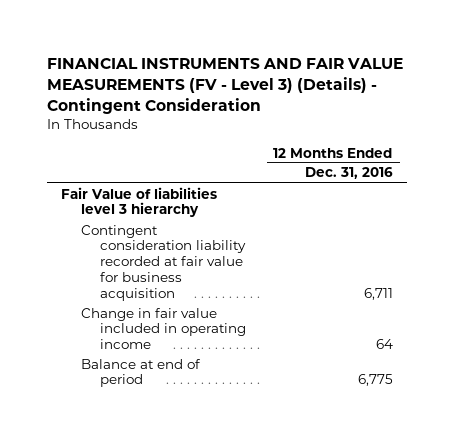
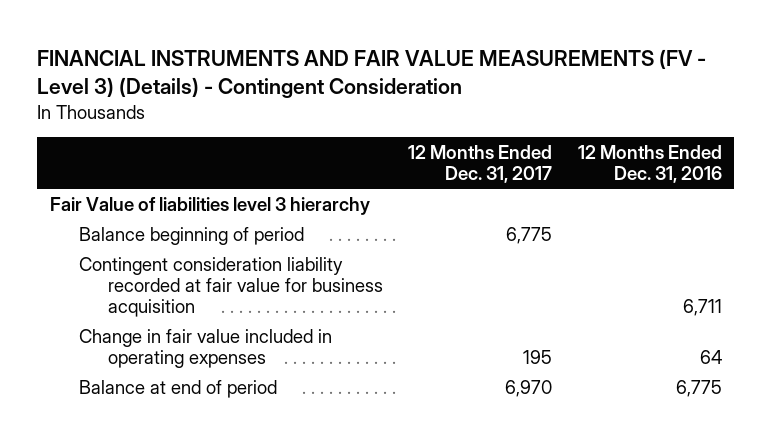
- | 12 Months Ended Dec. 31, 2016
+ | 12 Months Ended Dec. 31, 2017 | 12 Months Ended Dec. 31, 2016
+ Balance beginning of period | 6,775 |
- Change in fair value included in operating income | 64
+ Change in fair value included in operating expenses | 195 | 64

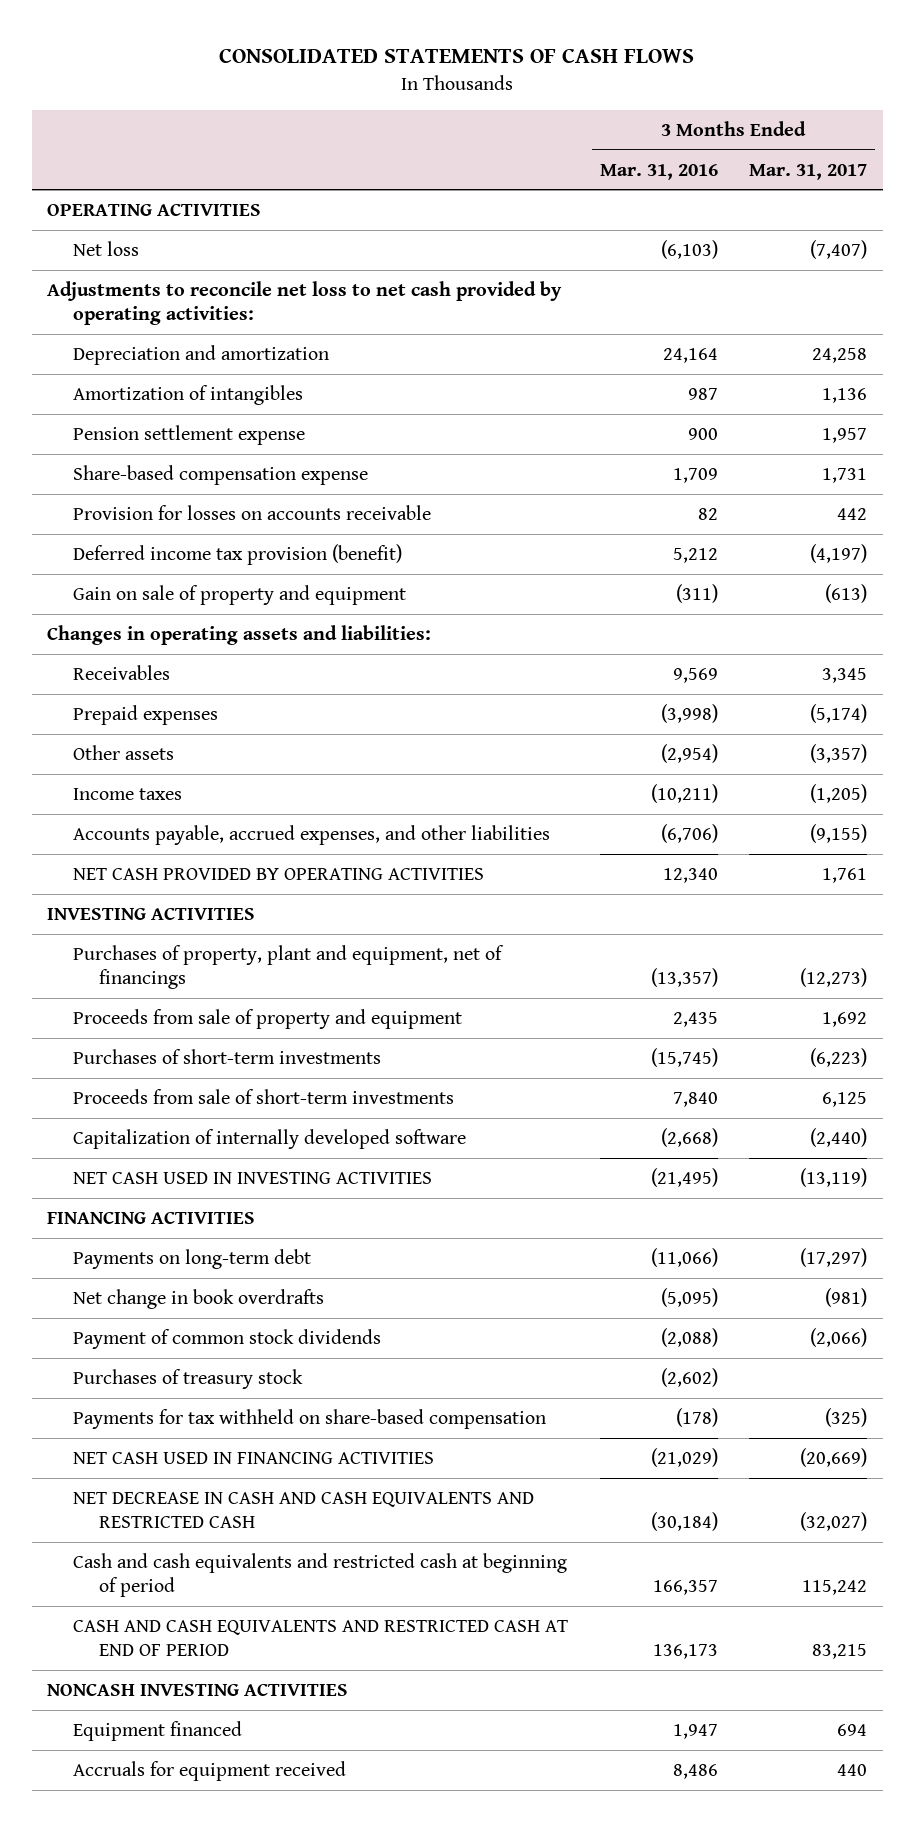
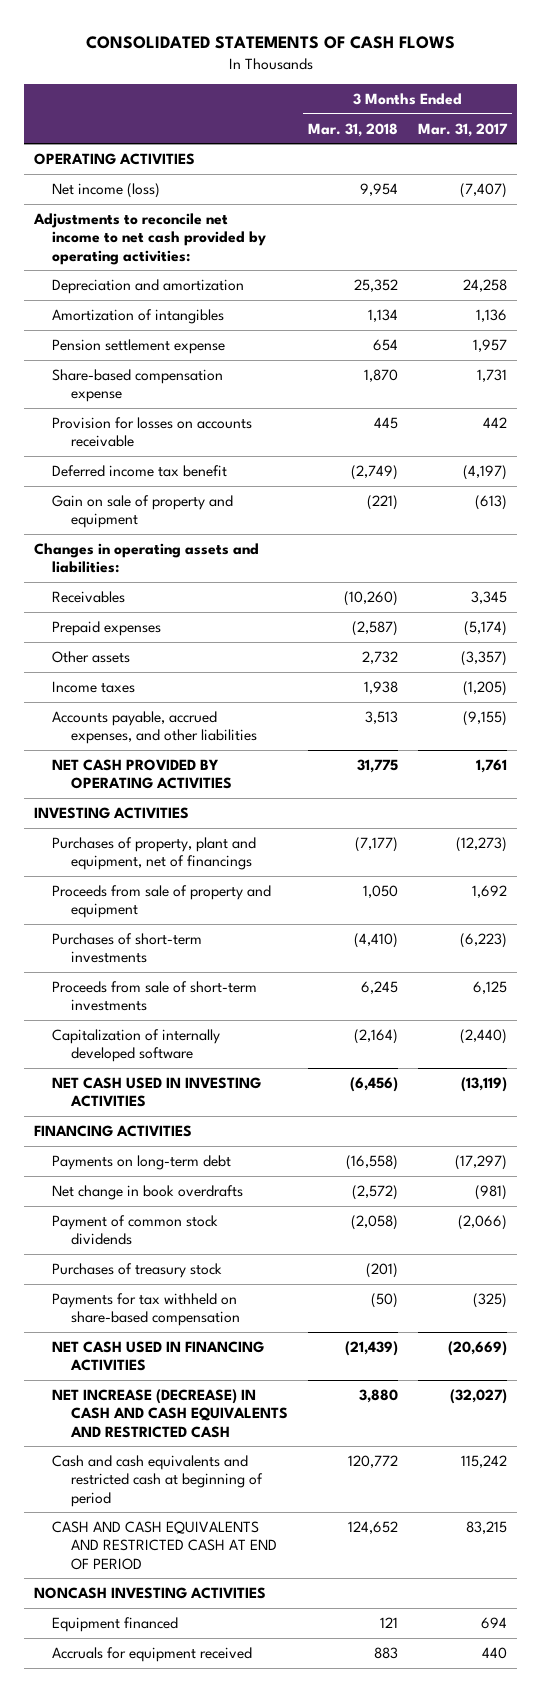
- | 3 Months Ended Mar. 31, 2016 | 3 Months Ended Mar. 31, 2017
+ | 3 Months Ended Mar. 31, 2018 | 3 Months Ended Mar. 31, 2017
- Net loss | (6,103) | (7,407)
- Adjustments to reconcile net loss to net cash provided by operating activities:
+ Net income (loss) | 9,954 | (7,407)
+ Adjustments to reconcile net income to net cash provided by operating activities:
- Deferred income tax provision (benefit) | 5,212 | (4,197)
+ Deferred income tax benefit | (2,749) | (4,197)
- NET DECREASE IN CASH AND CASH EQUIVALENTS AND RESTRICTED CASH | (30,184) | (32,027)
+ NET INCREASE (DECREASE) IN CASH AND CASH EQUIVALENTS AND RESTRICTED CASH | 3,880 | (32,027)

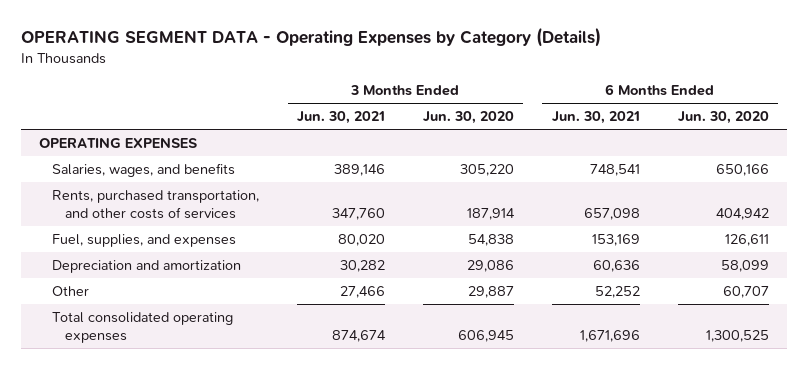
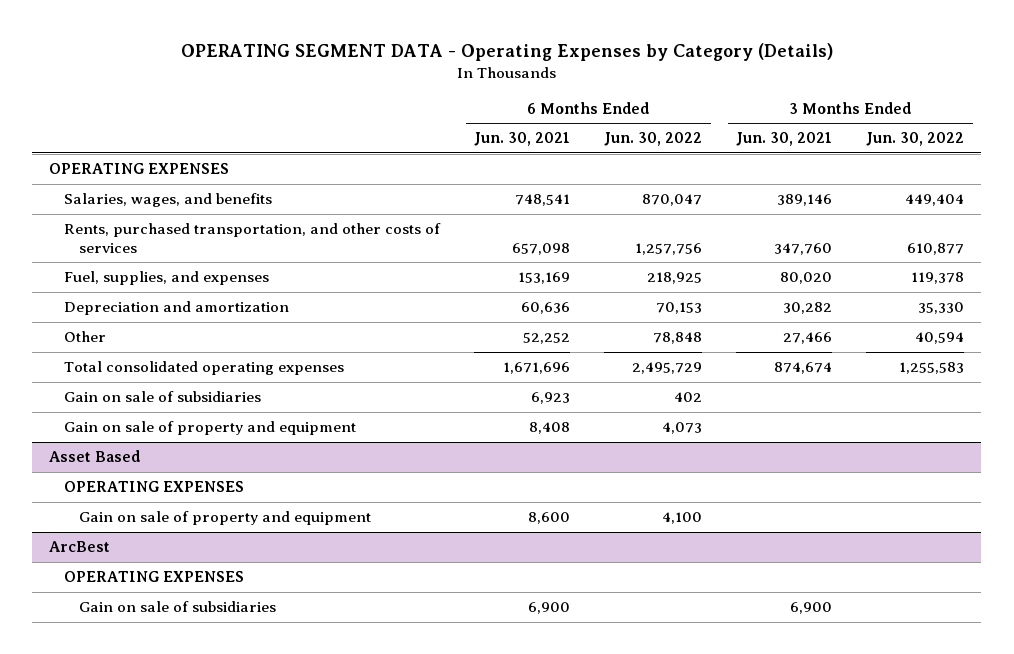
- | 3 Months Ended Jun. 30, 2021 | 3 Months Ended Jun. 30, 2020 | 6 Months Ended Jun. 30, 2021 | 6 Months Ended Jun. 30, 2020
+ | 6 Months Ended Jun. 30, 2021 | 6 Months Ended Jun. 30, 2022 | 3 Months Ended Jun. 30, 2021 | 3 Months Ended Jun. 30, 2022
+ Gain on sale of subsidiaries | 6,923 | 402 | |
+ Gain on sale of property and equipment | 8,408 | 4,073 | |
+ Asset Based
+ OPERATING EXPENSES
+ Gain on sale of property and equipment | 8,600 | 4,100 | |
+ ArcBest
+ OPERATING EXPENSES
+ Gain on sale of subsidiaries | 6,900 | | 6,900 |

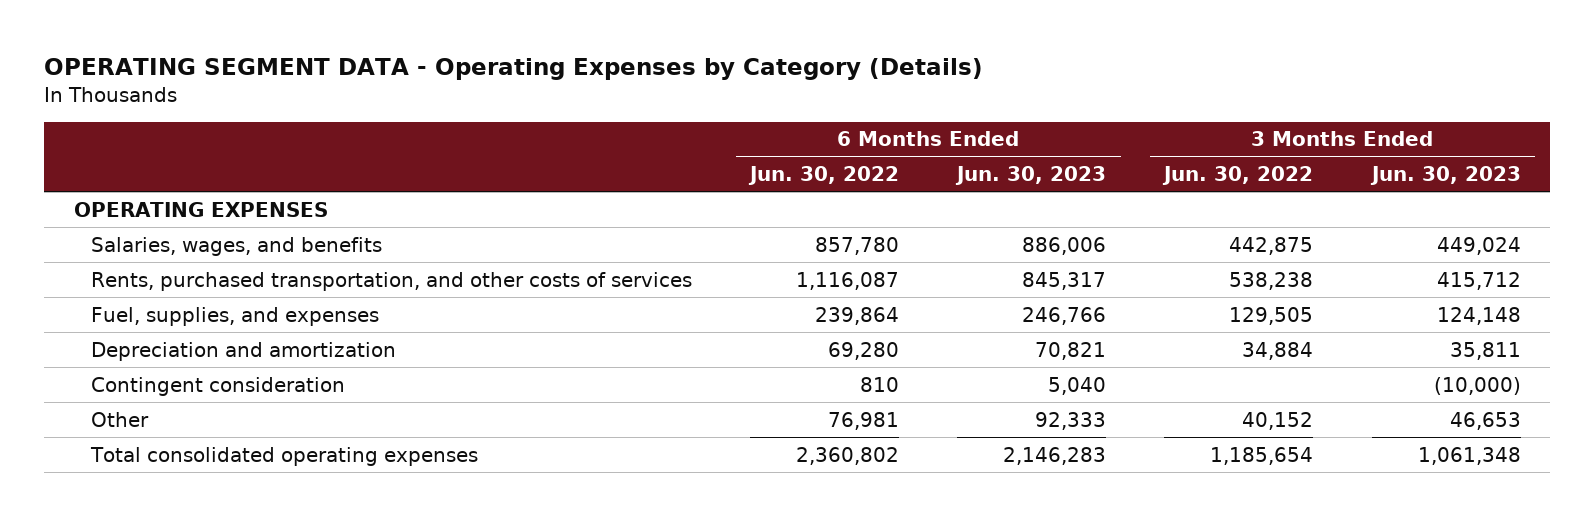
- | 6 Months Ended Jun. 30, 2021 | 6 Months Ended Jun. 30, 2022 | 3 Months Ended Jun. 30, 2021 | 3 Months Ended Jun. 30, 2022
+ | 6 Months Ended Jun. 30, 2022 | 6 Months Ended Jun. 30, 2023 | 3 Months Ended Jun. 30, 2022 | 3 Months Ended Jun. 30, 2023
- Salaries, wages, and benefits | 748,541 | 870,047 | 389,146 | 449,404
- Rents, purchased transportation, and other costs of services | 657,098 | 1,257,756 | 347,760 | 610,877
- Fuel, supplies, and expenses | 153,169 | 218,925 | 80,020 | 119,378
- Depreciation and amortization | 60,636 | 70,153 | 30,282 | 35,330
- Other | 52,252 | 78,848 | 27,466 | 40,594
- Total consolidated operating expenses | 1,671,696 | 2,495,729 | 874,674 | 1,255,583
- Gain on sale of subsidiaries | 6,923 | 402 | |
- Gain on sale of property and equipment | 8,408 | 4,073 | |
- Asset Based
- OPERATING EXPENSES
- Gain on sale of property and equipment | 8,600 | 4,100 | |
- ArcBest
- OPERATING EXPENSES
- Gain on sale of subsidiaries | 6,900 | | 6,900 |
+ Salaries, wages, and benefits | 857,780 | 886,006 | 442,875 | 449,024
+ Rents, purchased transportation, and other costs of services | 1,116,087 | 845,317 | 538,238 | 415,712
+ Fuel, supplies, and expenses | 239,864 | 246,766 | 129,505 | 124,148
+ Depreciation and amortization | 69,280 | 70,821 | 34,884 | 35,811
+ Contingent consideration | 810 | 5,040 | | (10,000)
+ Other | 76,981 | 92,333 | 40,152 | 46,653
+ Total consolidated operating expenses | 2,360,802 | 2,146,283 | 1,185,654 | 1,061,348

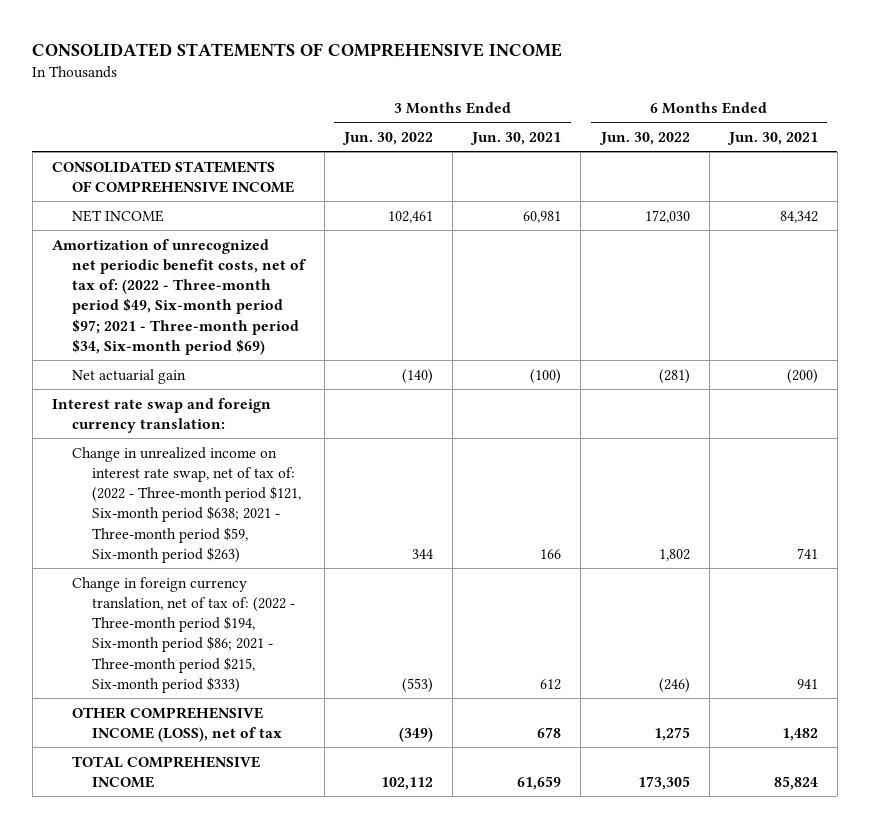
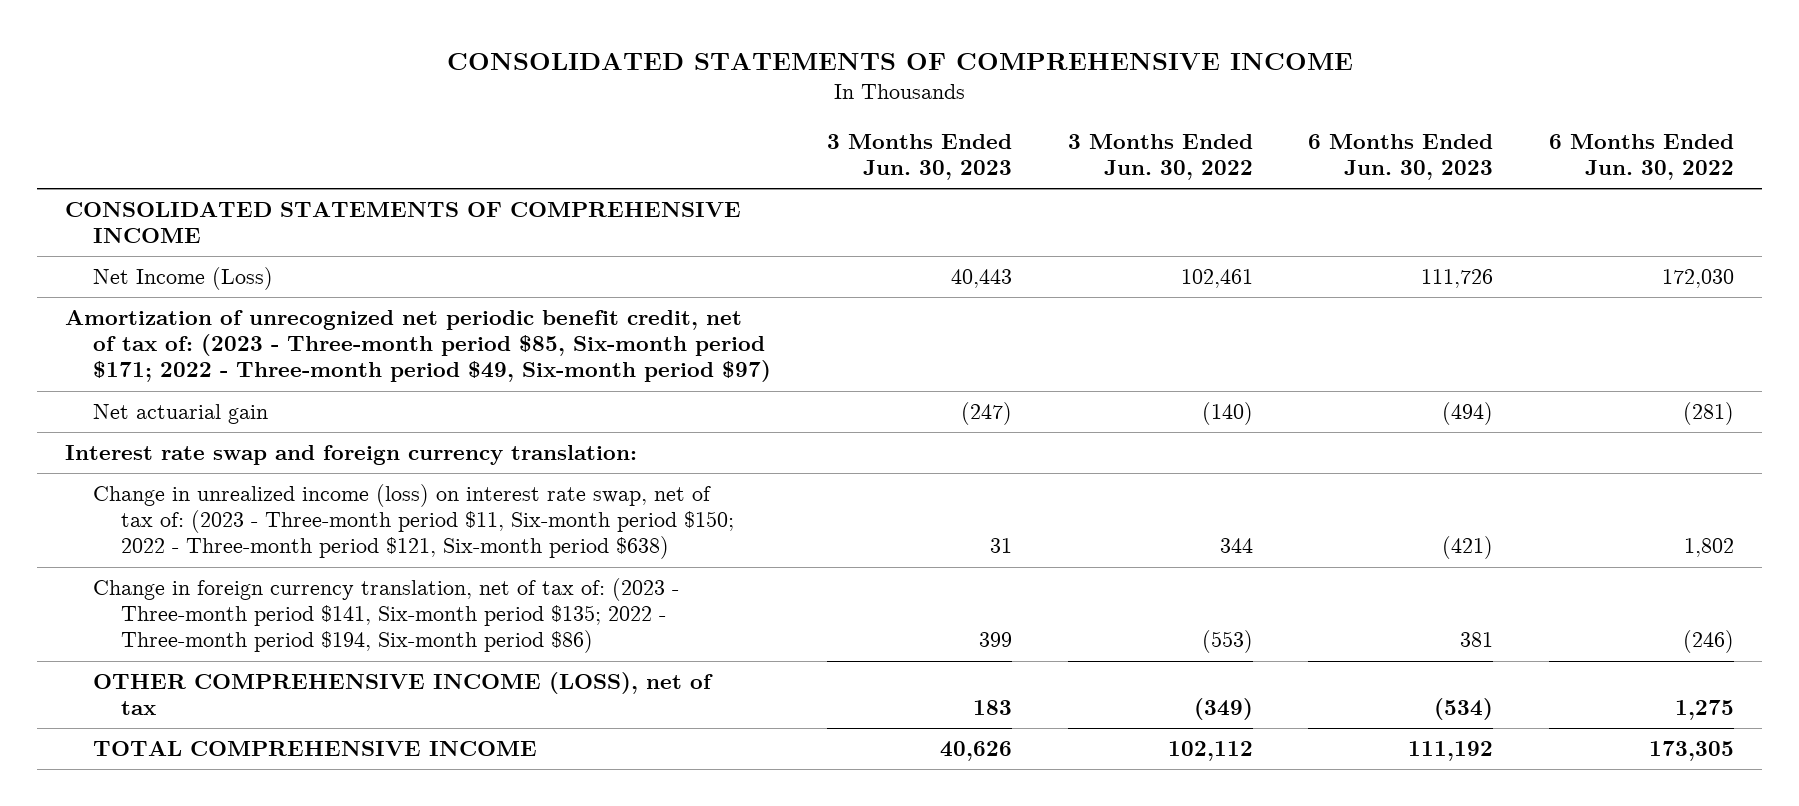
- | 3 Months Ended Jun. 30, 2022 | 3 Months Ended Jun. 30, 2021 | 6 Months Ended Jun. 30, 2022 | 6 Months Ended Jun. 30, 2021
+ | 3 Months Ended Jun. 30, 2023 | 3 Months Ended Jun. 30, 2022 | 6 Months Ended Jun. 30, 2023 | 6 Months Ended Jun. 30, 2022
- NET INCOME | 102,461 | 60,981 | 172,030 | 84,342
- Amortization of unrecognized net periodic benefit costs, net of tax of: (2022 - Three-month period $49, Six-month period $97; 2021 - Three-month period $34, Six-month period $69)
+ Net Income (Loss) | 40,443 | 102,461 | 111,726 | 172,030
+ Amortization of unrecognized net periodic benefit credit, net of tax of: (2023 - Three-month period $85, Six-month period $171; 2022 - Three-month period $49, Six-month period $97)
- Change in unrealized income on interest rate swap, net of tax of: (2022 - Three-month period $121, Six-month period $638; 2021 - Three-month period $59, Six-month period $263) | 344 | 166 | 1,802 | 741
- Change in foreign currency translation, net of tax of: (2022 - Three-month period $194, Six-month period $86; 2021 - Three-month period $215, Six-month period $333) | (553) | 612 | (246) | 941
+ Change in unrealized income (loss) on interest rate swap, net of tax of: (2023 - Three-month period $11, Six-month period $150; 2022 - Three-month period $121, Six-month period $638) | 31 | 344 | (421) | 1,802
+ Change in foreign currency translation, net of tax of: (2023 - Three-month period $141, Six-month period $135; 2022 - Three-month period $194, Six-month period $86) | 399 | (553) | 381 | (246)

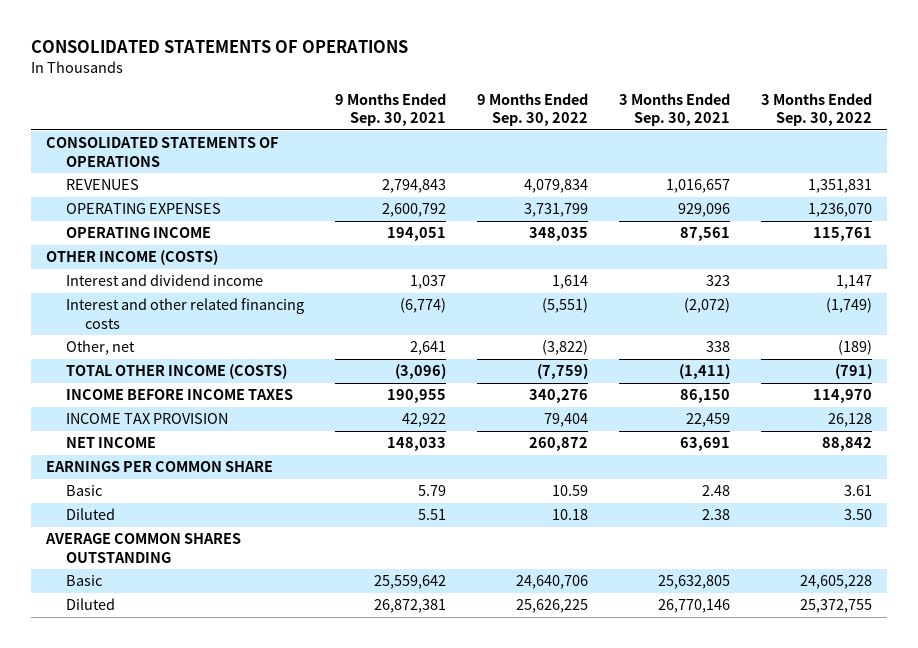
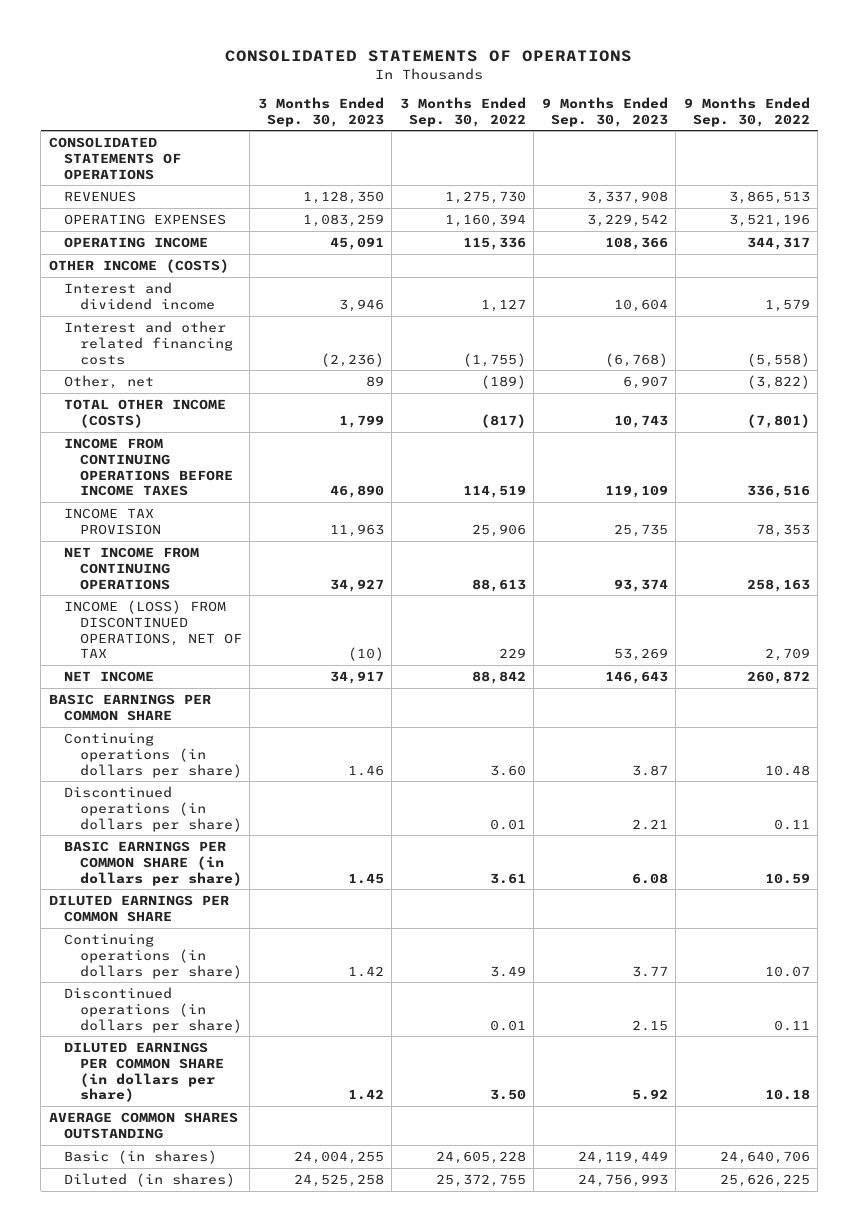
- | 9 Months Ended Sep. 30, 2021 | 9 Months Ended Sep. 30, 2022 | 3 Months Ended Sep. 30, 2021 | 3 Months Ended Sep. 30, 2022
+ | 3 Months Ended Sep. 30, 2023 | 3 Months Ended Sep. 30, 2022 | 9 Months Ended Sep. 30, 2023 | 9 Months Ended Sep. 30, 2022
- REVENUES | 2,794,843 | 4,079,834 | 1,016,657 | 1,351,831
- OPERATING EXPENSES | 2,600,792 | 3,731,799 | 929,096 | 1,236,070
- OPERATING INCOME | 194,051 | 348,035 | 87,561 | 115,761
+ REVENUES | 1,128,350 | 1,275,730 | 3,337,908 | 3,865,513
+ OPERATING EXPENSES | 1,083,259 | 1,160,394 | 3,229,542 | 3,521,196
+ OPERATING INCOME | 45,091 | 115,336 | 108,366 | 344,317
- Interest and dividend income | 1,037 | 1,614 | 323 | 1,147
- Interest and other related financing costs | (6,774) | (5,551) | (2,072) | (1,749)
+ Interest and dividend income | 3,946 | 1,127 | 10,604 | 1,579
+ Interest and other related financing costs | (2,236) | (1,755) | (6,768) | (5,558)
- TOTAL OTHER INCOME (COSTS) | (3,096) | (7,759) | (1,411) | (791)
- INCOME BEFORE INCOME TAXES | 190,955 | 340,276 | 86,150 | 114,970
- INCOME TAX PROVISION | 42,922 | 79,404 | 22,459 | 26,128
+ TOTAL OTHER INCOME (COSTS) | 1,799 | (817) | 10,743 | (7,801)
+ INCOME FROM CONTINUING OPERATIONS BEFORE INCOME TAXES | 46,890 | 114,519 | 119,109 | 336,516
+ INCOME TAX PROVISION | 11,963 | 25,906 | 25,735 | 78,353
+ NET INCOME FROM CONTINUING OPERATIONS | 34,927 | 88,613 | 93,374 | 258,163
+ INCOME (LOSS) FROM DISCONTINUED OPERATIONS, NET OF TAX | (10) | 229 | 53,269 | 2,709
- EARNINGS PER COMMON SHARE
- Basic | 5.79 | 10.59 | 2.48 | 3.61
- Diluted | 5.51 | 10.18 | 2.38 | 3.50
+ BASIC EARNINGS PER COMMON SHARE
+ Continuing operations (in dollars per share) | 1.46 | 3.60 | 3.87 | 10.48
+ Discontinued operations (in dollars per share) | | 0.01 | 2.21 | 0.11
+ BASIC EARNINGS PER COMMON SHARE (in dollars per share) | 1.45 | 3.61 | 6.08 | 10.59
+ DILUTED EARNINGS PER COMMON SHARE
+ Continuing operations (in dollars per share) | 1.42 | 3.49 | 3.77 | 10.07
+ Discontinued operations (in dollars per share) | | 0.01 | 2.15 | 0.11
+ DILUTED EARNINGS PER COMMON SHARE (in dollars per share) | 1.42 | 3.50 | 5.92 | 10.18
- Basic | 25,559,642 | 24,640,706 | 25,632,805 | 24,605,228
- Diluted | 26,872,381 | 25,626,225 | 26,770,146 | 25,372,755
+ Basic (in shares) | 24,004,255 | 24,605,228 | 24,119,449 | 24,640,706
+ Diluted (in shares) | 24,525,258 | 25,372,755 | 24,756,993 | 25,626,225

